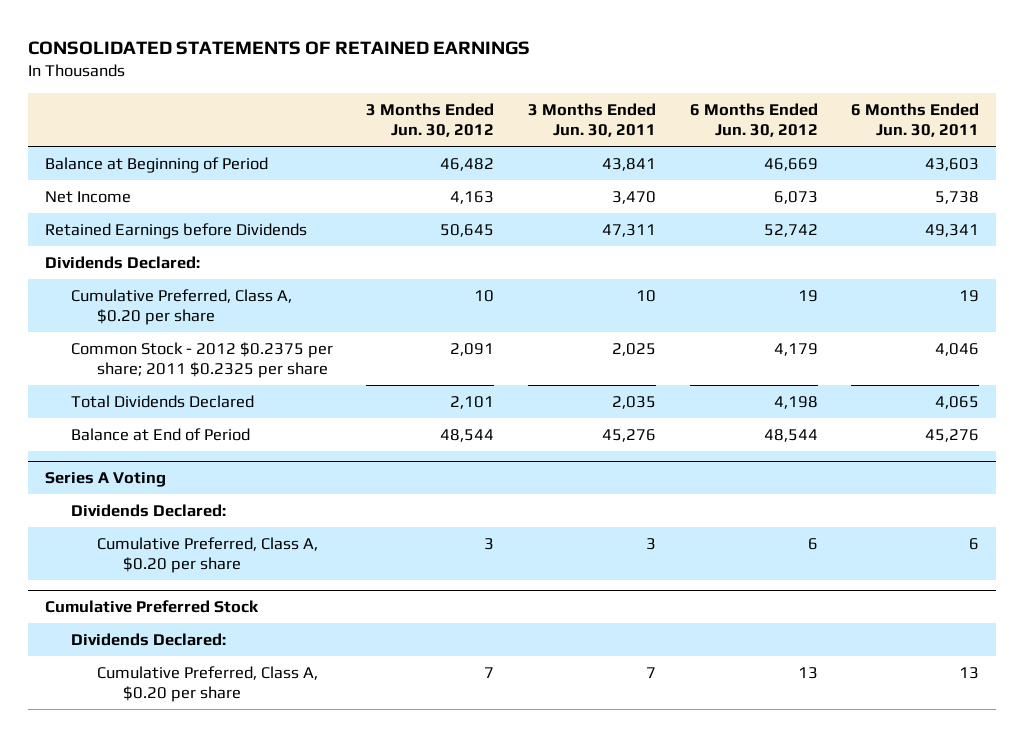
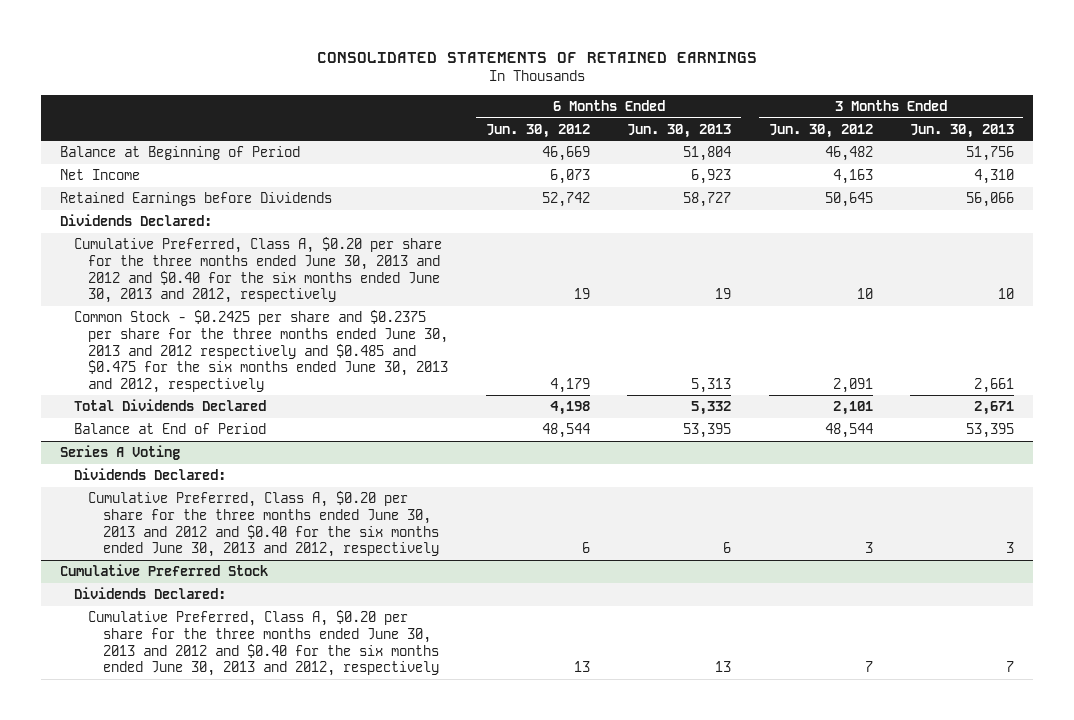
- | 3 Months Ended Jun. 30, 2012 | 3 Months Ended Jun. 30, 2011 | 6 Months Ended Jun. 30, 2012 | 6 Months Ended Jun. 30, 2011
+ | 6 Months Ended Jun. 30, 2012 | 6 Months Ended Jun. 30, 2013 | 3 Months Ended Jun. 30, 2012 | 3 Months Ended Jun. 30, 2013
- Cumulative Preferred, Class A, $0.20 per share | 10 | 10 | 19 | 19
- Common Stock - 2012 $0.2375 per share; 2011 $0.2325 per share | 2,091 | 2,025 | 4,179 | 4,046
+ Cumulative Preferred, Class A, $0.20 per share for the three months ended June 30, 2013 and 2012 and $0.40 for the six months ended June 30, 2013 and 2012, respectively | 19 | 19 | 10 | 10
+ Common Stock - $0.2425 per share and $0.2375 per share for the three months ended June 30, 2013 and 2012 respectively and $0.485 and $0.475 for the six months ended June 30, 2013 and 2012, respectively | 4,179 | 5,313 | 2,091 | 2,661
@ Series A Voting
- Cumulative Preferred, Class A, $0.20 per share | 3 | 3 | 6 | 6
+ Cumulative Preferred, Class A, $0.20 per share for the three months ended June 30, 2013 and 2012 and $0.40 for the six months ended June 30, 2013 and 2012, respectively | 6 | 6 | 3 | 3
@ Cumulative Preferred Stock
- Cumulative Preferred, Class A, $0.20 per share | 7 | 7 | 13 | 13
+ Cumulative Preferred, Class A, $0.20 per share for the three months ended June 30, 2013 and 2012 and $0.40 for the six months ended June 30, 2013 and 2012, respectively | 13 | 13 | 7 | 7

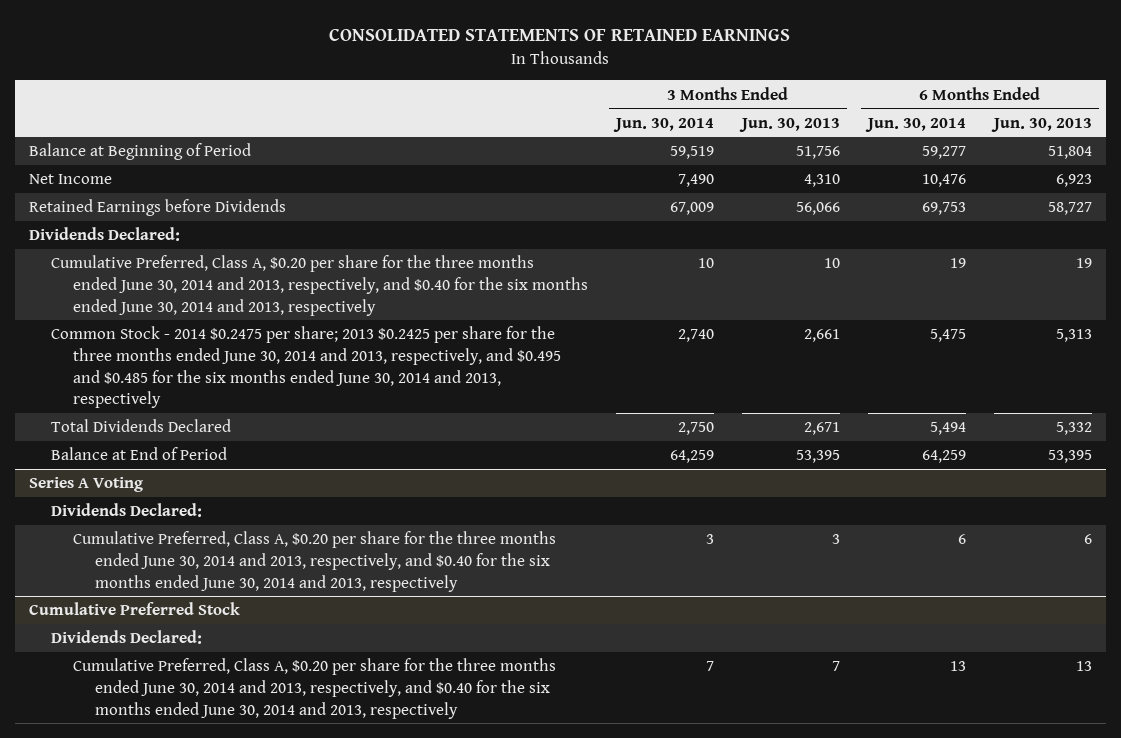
- | 6 Months Ended Jun. 30, 2012 | 6 Months Ended Jun. 30, 2013 | 3 Months Ended Jun. 30, 2012 | 3 Months Ended Jun. 30, 2013
+ | 3 Months Ended Jun. 30, 2014 | 3 Months Ended Jun. 30, 2013 | 6 Months Ended Jun. 30, 2014 | 6 Months Ended Jun. 30, 2013
- Cumulative Preferred, Class A, $0.20 per share for the three months ended June 30, 2013 and 2012 and $0.40 for the six months ended June 30, 2013 and 2012, respectively | 19 | 19 | 10 | 10
- Common Stock - $0.2425 per share and $0.2375 per share for the three months ended June 30, 2013 and 2012 respectively and $0.485 and $0.475 for the six months ended June 30, 2013 and 2012, respectively | 4,179 | 5,313 | 2,091 | 2,661
+ Cumulative Preferred, Class A, $0.20 per share for the three months ended June 30, 2014 and 2013, respectively, and $0.40 for the six months ended June 30, 2014 and 2013, respectively | 10 | 10 | 19 | 19
+ Common Stock - 2014 $0.2475 per share; 2013 $0.2425 per share for the three months ended June 30, 2014 and 2013, respectively, and $0.495 and $0.485 for the six months ended June 30, 2014 and 2013, respectively | 2,740 | 2,661 | 5,475 | 5,313
@ Series A Voting
- Cumulative Preferred, Class A, $0.20 per share for the three months ended June 30, 2013 and 2012 and $0.40 for the six months ended June 30, 2013 and 2012, respectively | 6 | 6 | 3 | 3
+ Cumulative Preferred, Class A, $0.20 per share for the three months ended June 30, 2014 and 2013, respectively, and $0.40 for the six months ended June 30, 2014 and 2013, respectively | 3 | 3 | 6 | 6
@ Cumulative Preferred Stock
- Cumulative Preferred, Class A, $0.20 per share for the three months ended June 30, 2013 and 2012 and $0.40 for the six months ended June 30, 2013 and 2012, respectively | 13 | 13 | 7 | 7
+ Cumulative Preferred, Class A, $0.20 per share for the three months ended June 30, 2014 and 2013, respectively, and $0.40 for the six months ended June 30, 2014 and 2013, respectively | 7 | 7 | 13 | 13

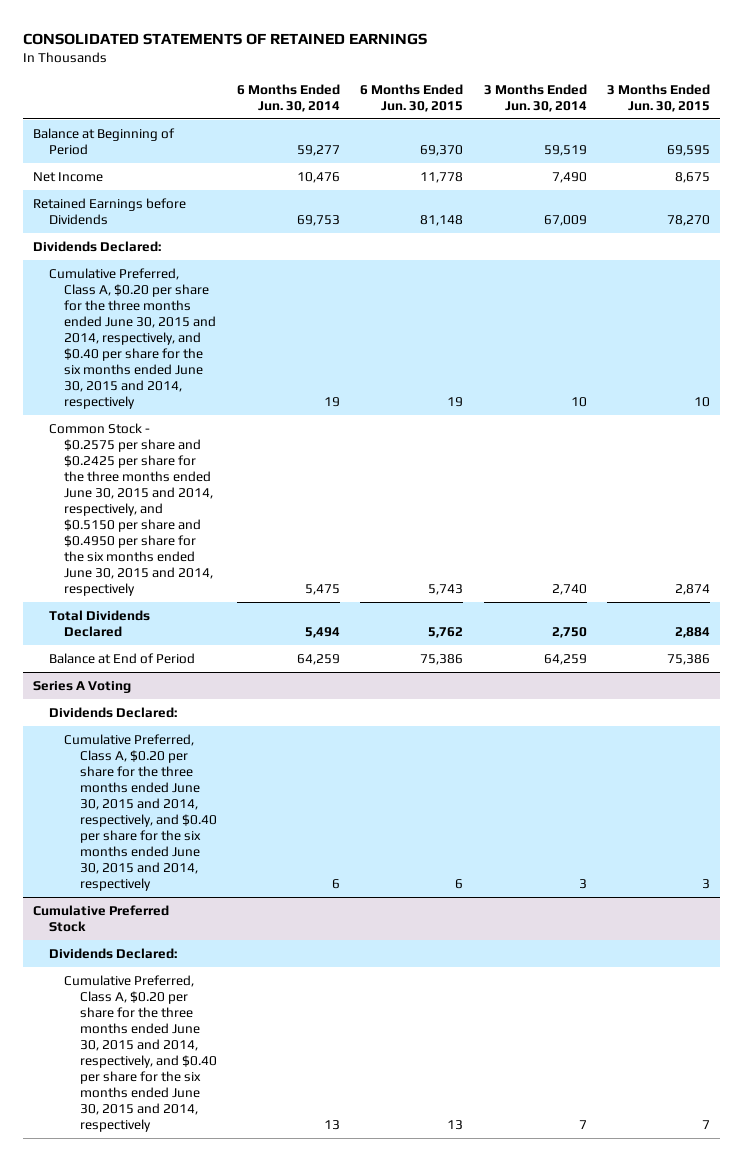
- | 3 Months Ended Jun. 30, 2014 | 3 Months Ended Jun. 30, 2013 | 6 Months Ended Jun. 30, 2014 | 6 Months Ended Jun. 30, 2013
+ | 6 Months Ended Jun. 30, 2014 | 6 Months Ended Jun. 30, 2015 | 3 Months Ended Jun. 30, 2014 | 3 Months Ended Jun. 30, 2015
- Cumulative Preferred, Class A, $0.20 per share for the three months ended June 30, 2014 and 2013, respectively, and $0.40 for the six months ended June 30, 2014 and 2013, respectively | 10 | 10 | 19 | 19
- Common Stock - 2014 $0.2475 per share; 2013 $0.2425 per share for the three months ended June 30, 2014 and 2013, respectively, and $0.495 and $0.485 for the six months ended June 30, 2014 and 2013, respectively | 2,740 | 2,661 | 5,475 | 5,313
+ Cumulative Preferred, Class A, $0.20 per share for the three months ended June 30, 2015 and 2014, respectively, and $0.40 per share for the six months ended June 30, 2015 and 2014, respectively | 19 | 19 | 10 | 10
+ Common Stock - $0.2575 per share and $0.2425 per share for the three months ended June 30, 2015 and 2014, respectively, and $0.5150 per share and $0.4950 per share for the six months ended June 30, 2015 and 2014, respectively | 5,475 | 5,743 | 2,740 | 2,874
@ Series A Voting
- Cumulative Preferred, Class A, $0.20 per share for the three months ended June 30, 2014 and 2013, respectively, and $0.40 for the six months ended June 30, 2014 and 2013, respectively | 3 | 3 | 6 | 6
+ Cumulative Preferred, Class A, $0.20 per share for the three months ended June 30, 2015 and 2014, respectively, and $0.40 per share for the six months ended June 30, 2015 and 2014, respectively | 6 | 6 | 3 | 3
@ Cumulative Preferred Stock
- Cumulative Preferred, Class A, $0.20 per share for the three months ended June 30, 2014 and 2013, respectively, and $0.40 for the six months ended June 30, 2014 and 2013, respectively | 7 | 7 | 13 | 13
+ Cumulative Preferred, Class A, $0.20 per share for the three months ended June 30, 2015 and 2014, respectively, and $0.40 per share for the six months ended June 30, 2015 and 2014, respectively | 13 | 13 | 7 | 7

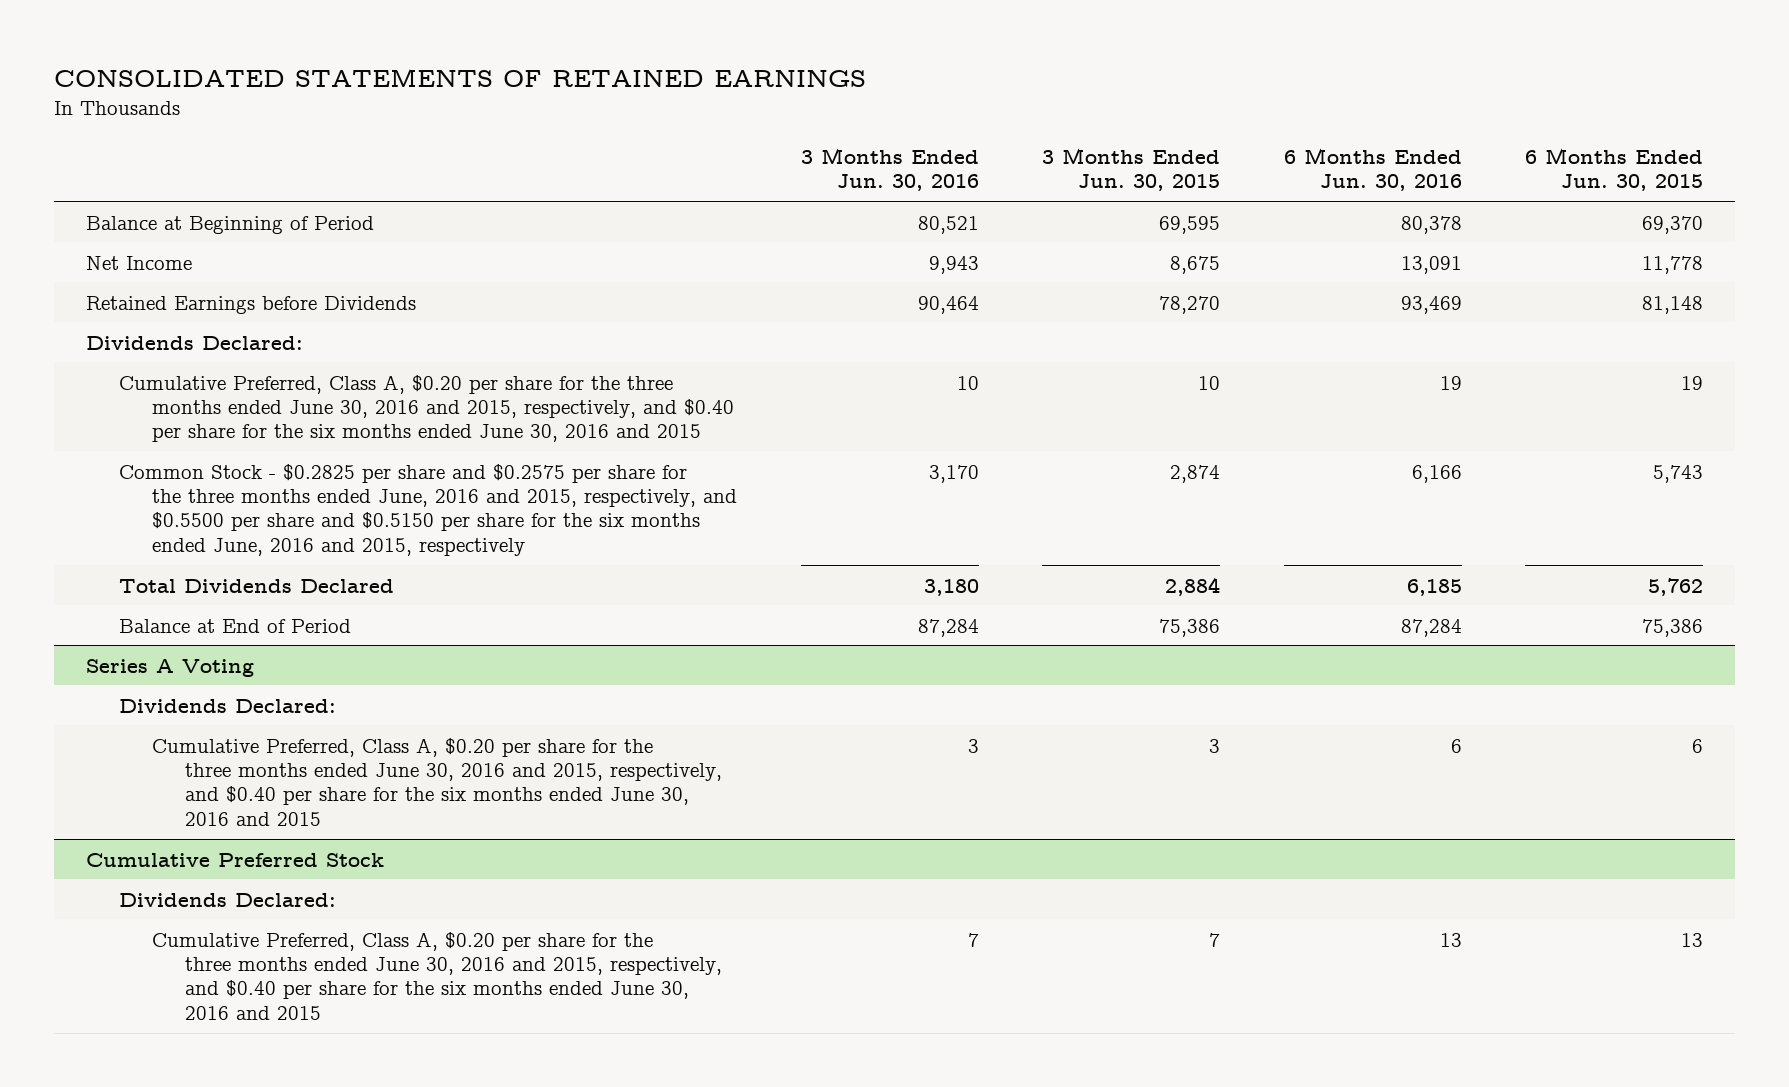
- | 6 Months Ended Jun. 30, 2014 | 6 Months Ended Jun. 30, 2015 | 3 Months Ended Jun. 30, 2014 | 3 Months Ended Jun. 30, 2015
+ | 3 Months Ended Jun. 30, 2016 | 3 Months Ended Jun. 30, 2015 | 6 Months Ended Jun. 30, 2016 | 6 Months Ended Jun. 30, 2015
- Cumulative Preferred, Class A, $0.20 per share for the three months ended June 30, 2015 and 2014, respectively, and $0.40 per share for the six months ended June 30, 2015 and 2014, respectively | 19 | 19 | 10 | 10
- Common Stock - $0.2575 per share and $0.2425 per share for the three months ended June 30, 2015 and 2014, respectively, and $0.5150 per share and $0.4950 per share for the six months ended June 30, 2015 and 2014, respectively | 5,475 | 5,743 | 2,740 | 2,874
+ Cumulative Preferred, Class A, $0.20 per share for the three months ended June 30, 2016 and 2015, respectively, and $0.40 per share for the six months ended June 30, 2016 and 2015 | 10 | 10 | 19 | 19
+ Common Stock - $0.2825 per share and $0.2575 per share for the three months ended June, 2016 and 2015, respectively, and $0.5500 per share and $0.5150 per share for the six months ended June, 2016 and 2015, respectively | 3,170 | 2,874 | 6,166 | 5,743
@ Series A Voting
- Cumulative Preferred, Class A, $0.20 per share for the three months ended June 30, 2015 and 2014, respectively, and $0.40 per share for the six months ended June 30, 2015 and 2014, respectively | 6 | 6 | 3 | 3
+ Cumulative Preferred, Class A, $0.20 per share for the three months ended June 30, 2016 and 2015, respectively, and $0.40 per share for the six months ended June 30, 2016 and 2015 | 3 | 3 | 6 | 6
@ Cumulative Preferred Stock
- Cumulative Preferred, Class A, $0.20 per share for the three months ended June 30, 2015 and 2014, respectively, and $0.40 per share for the six months ended June 30, 2015 and 2014, respectively | 13 | 13 | 7 | 7
+ Cumulative Preferred, Class A, $0.20 per share for the three months ended June 30, 2016 and 2015, respectively, and $0.40 per share for the six months ended June 30, 2016 and 2015 | 7 | 7 | 13 | 13

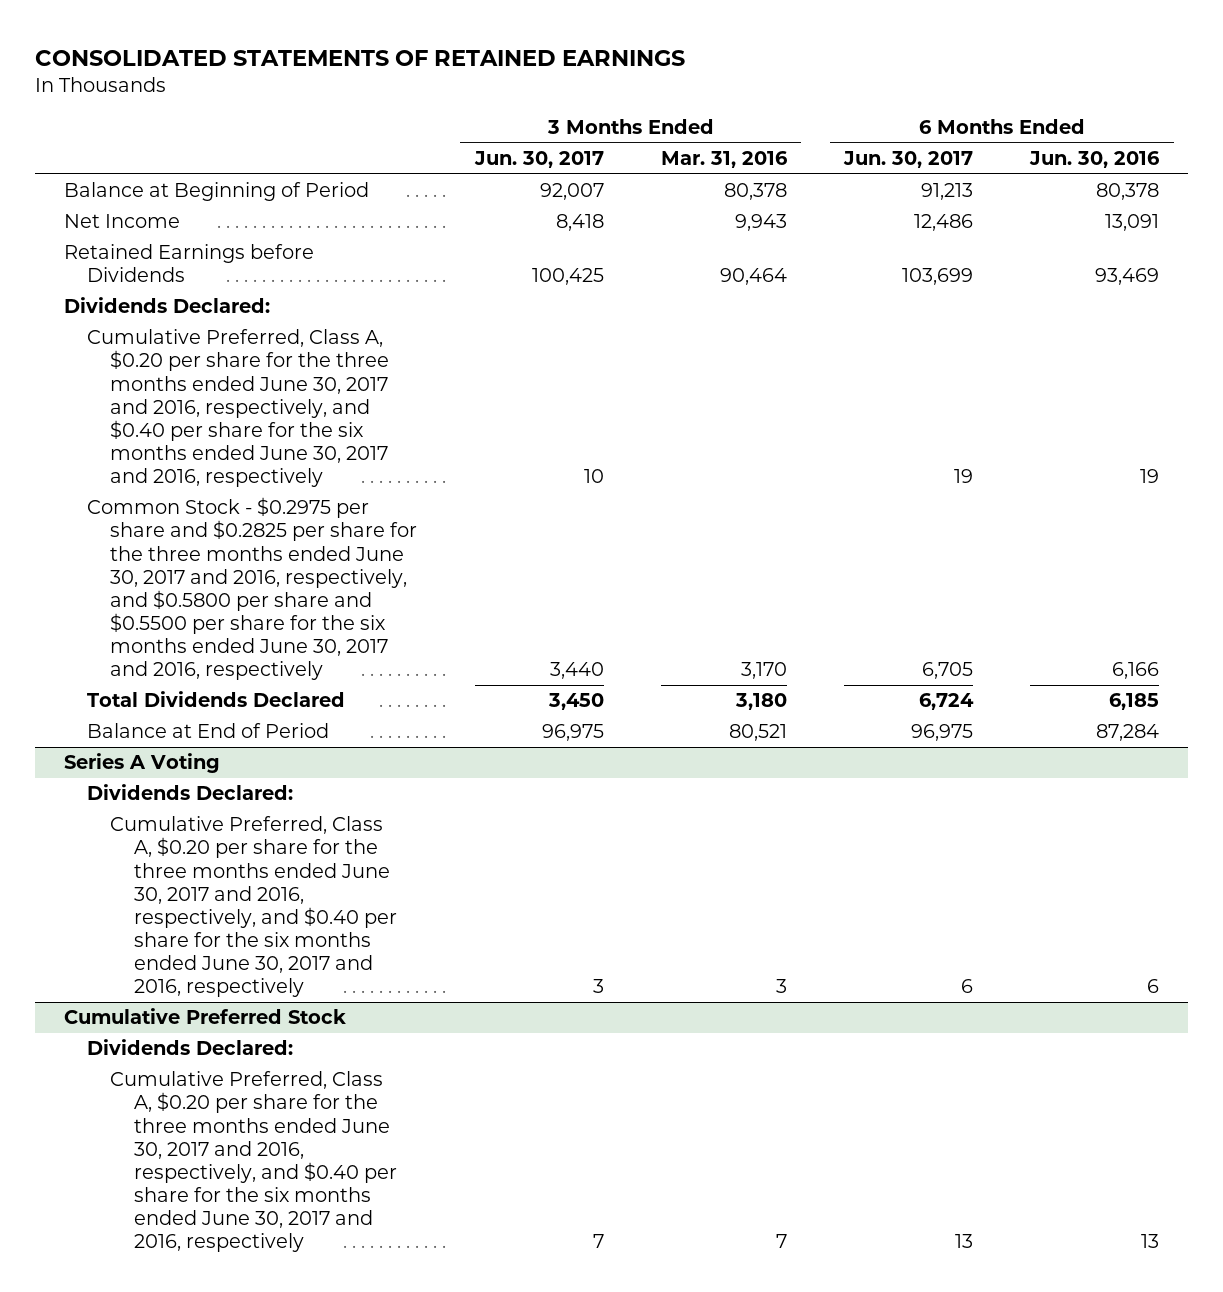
- | 3 Months Ended Jun. 30, 2016 | 3 Months Ended Jun. 30, 2015 | 6 Months Ended Jun. 30, 2016 | 6 Months Ended Jun. 30, 2015
+ | 3 Months Ended Jun. 30, 2017 | 3 Months Ended Mar. 31, 2016 | 6 Months Ended Jun. 30, 2017 | 6 Months Ended Jun. 30, 2016
- Cumulative Preferred, Class A, $0.20 per share for the three months ended June 30, 2016 and 2015, respectively, and $0.40 per share for the six months ended June 30, 2016 and 2015 | 10 | 10 | 19 | 19
- Common Stock - $0.2825 per share and $0.2575 per share for the three months ended June, 2016 and 2015, respectively, and $0.5500 per share and $0.5150 per share for the six months ended June, 2016 and 2015, respectively | 3,170 | 2,874 | 6,166 | 5,743
+ Cumulative Preferred, Class A, $0.20 per share for the three months ended June 30, 2017 and 2016, respectively, and $0.40 per share for the six months ended June 30, 2017 and 2016, respectively | 10 | | 19 | 19
+ Common Stock - $0.2975 per share and $0.2825 per share for the three months ended June 30, 2017 and 2016, respectively, and $0.5800 per share and $0.5500 per share for the six months ended June 30, 2017 and 2016, respectively | 3,440 | 3,170 | 6,705 | 6,166
@ Series A Voting
- Cumulative Preferred, Class A, $0.20 per share for the three months ended June 30, 2016 and 2015, respectively, and $0.40 per share for the six months ended June 30, 2016 and 2015 | 3 | 3 | 6 | 6
+ Cumulative Preferred, Class A, $0.20 per share for the three months ended June 30, 2017 and 2016, respectively, and $0.40 per share for the six months ended June 30, 2017 and 2016, respectively | 3 | 3 | 6 | 6
@ Cumulative Preferred Stock
- Cumulative Preferred, Class A, $0.20 per share for the three months ended June 30, 2016 and 2015, respectively, and $0.40 per share for the six months ended June 30, 2016 and 2015 | 7 | 7 | 13 | 13
+ Cumulative Preferred, Class A, $0.20 per share for the three months ended June 30, 2017 and 2016, respectively, and $0.40 per share for the six months ended June 30, 2017 and 2016, respectively | 7 | 7 | 13 | 13

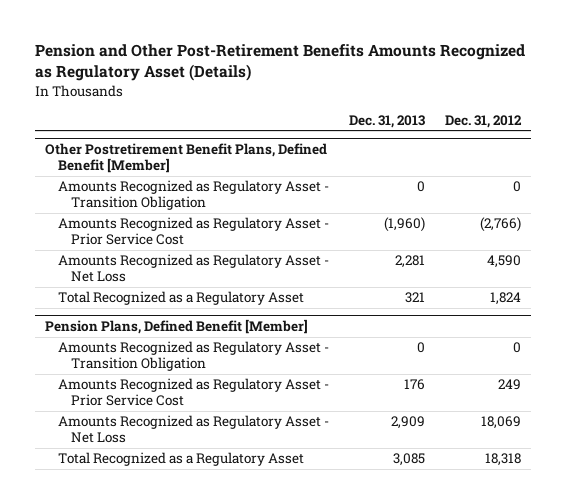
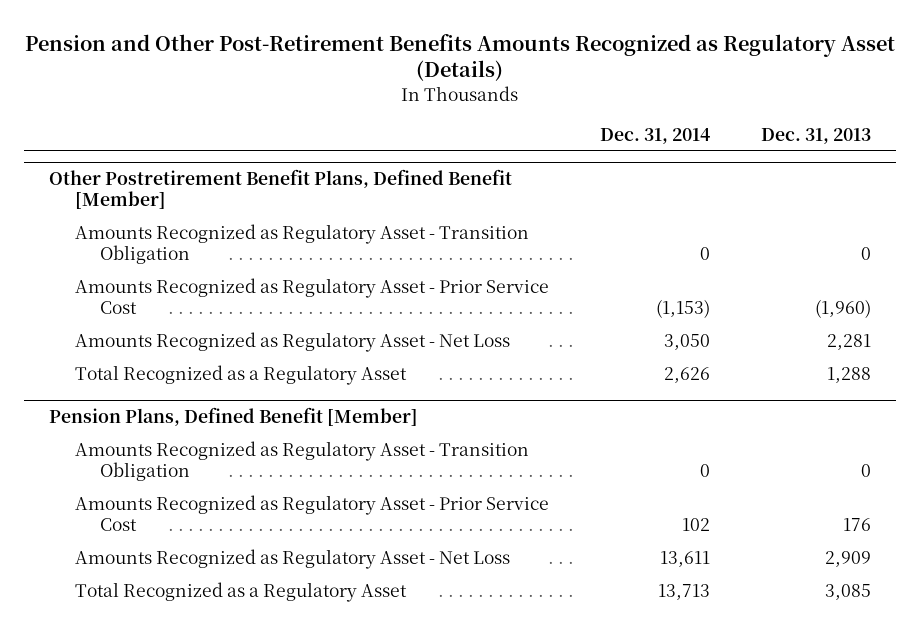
- | Dec. 31, 2013 | Dec. 31, 2012
+ | Dec. 31, 2014 | Dec. 31, 2013
@ Other Postretirement Benefit Plans, Defined Benefit [Member]
- Total Recognized as a Regulatory Asset | 321 | 1,824
+ Total Recognized as a Regulatory Asset | 2,626 | 1,288

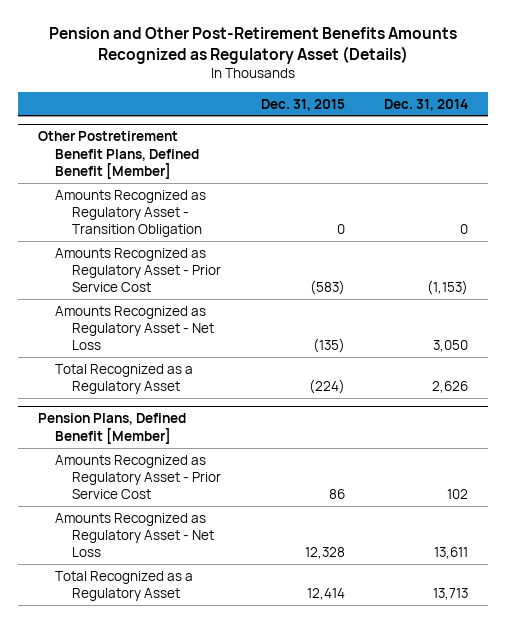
- | Dec. 31, 2014 | Dec. 31, 2013
+ | Dec. 31, 2015 | Dec. 31, 2014
@ Pension Plans, Defined Benefit [Member]
- Amounts Recognized as Regulatory Asset - Transition Obligation | 0 | 0

